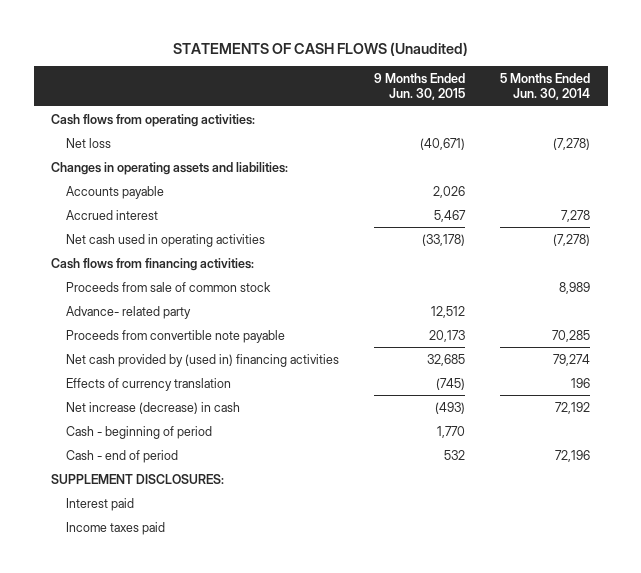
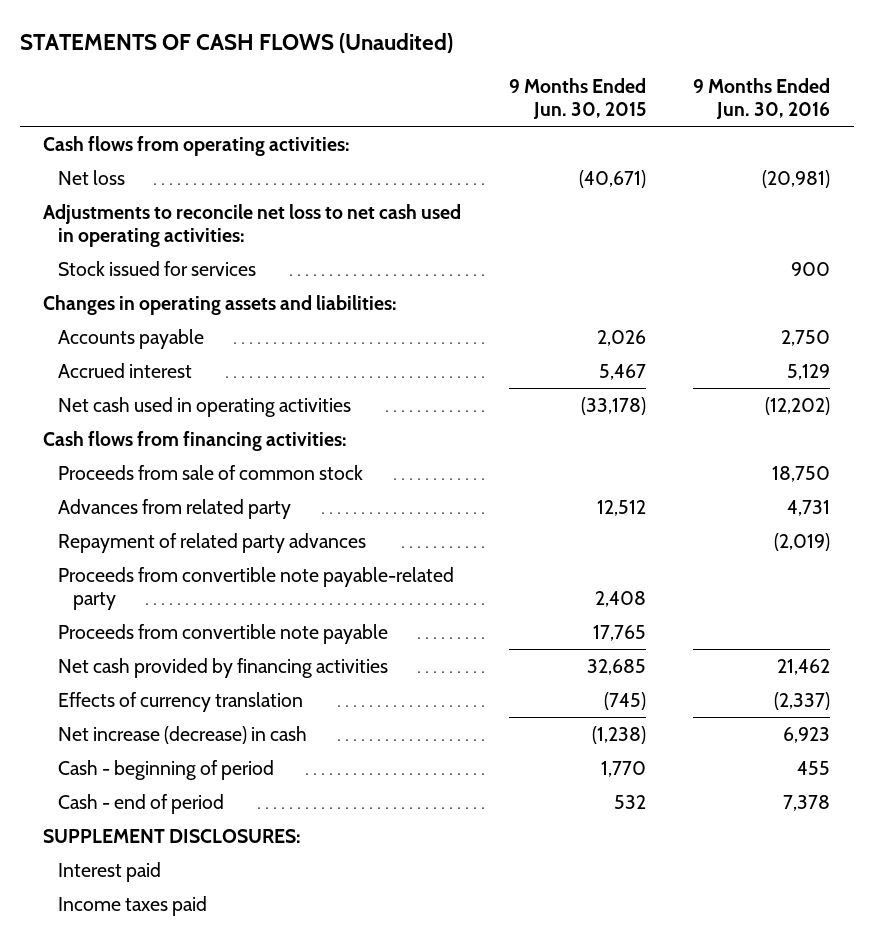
- | 9 Months Ended Jun. 30, 2015 | 5 Months Ended Jun. 30, 2014
+ | 9 Months Ended Jun. 30, 2015 | 9 Months Ended Jun. 30, 2016
+ Adjustments to reconcile net loss to net cash used in operating activities:
+ Stock issued for services | | 900
- Advance- related party | 12,512 |
- Proceeds from convertible note payable | 20,173 | 70,285
- Net cash provided by (used in) financing activities | 32,685 | 79,274
+ Advances from related party | 12,512 | 4,731
+ Repayment of related party advances | | (2,019)
+ Proceeds from convertible note payable-related party | 2,408 |
+ Proceeds from convertible note payable | 17,765 |
+ Net cash provided by financing activities | 32,685 | 21,462
- Net increase (decrease) in cash | (493) | 72,192
+ Net increase (decrease) in cash | (1,238) | 6,923

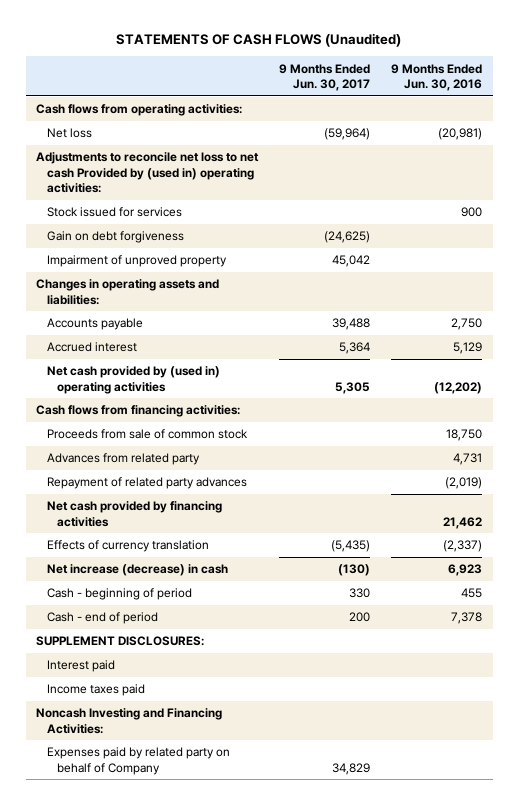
- | 9 Months Ended Jun. 30, 2015 | 9 Months Ended Jun. 30, 2016
+ | 9 Months Ended Jun. 30, 2017 | 9 Months Ended Jun. 30, 2016
- Adjustments to reconcile net loss to net cash used in operating activities:
+ Adjustments to reconcile net loss to net cash Provided by (used in) operating activities:
+ Gain on debt forgiveness | (24,625) |
+ Impairment of unproved property | 45,042 |
- Net cash used in operating activities | (33,178) | (12,202)
+ Net cash provided by (used in) operating activities | 5,305 | (12,202)
- Proceeds from convertible note payable-related party | 2,408 |
- Proceeds from convertible note payable | 17,765 |
+ Noncash Investing and Financing Activities:
+ Expenses paid by related party on behalf of Company | 34,829 |

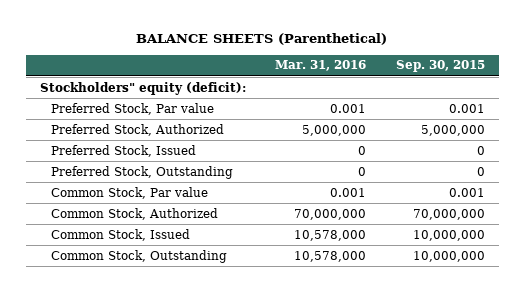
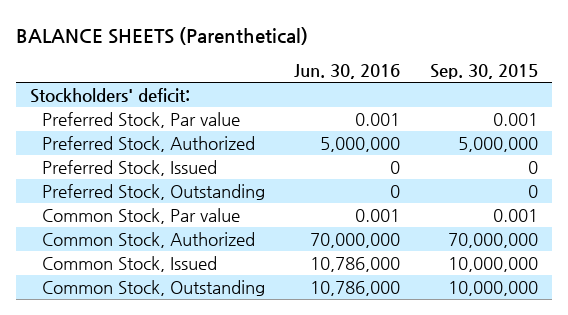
- | Mar. 31, 2016 | Sep. 30, 2015
+ | Jun. 30, 2016 | Sep. 30, 2015
- Stockholders" equity (deficit):
+ Stockholders' deficit:

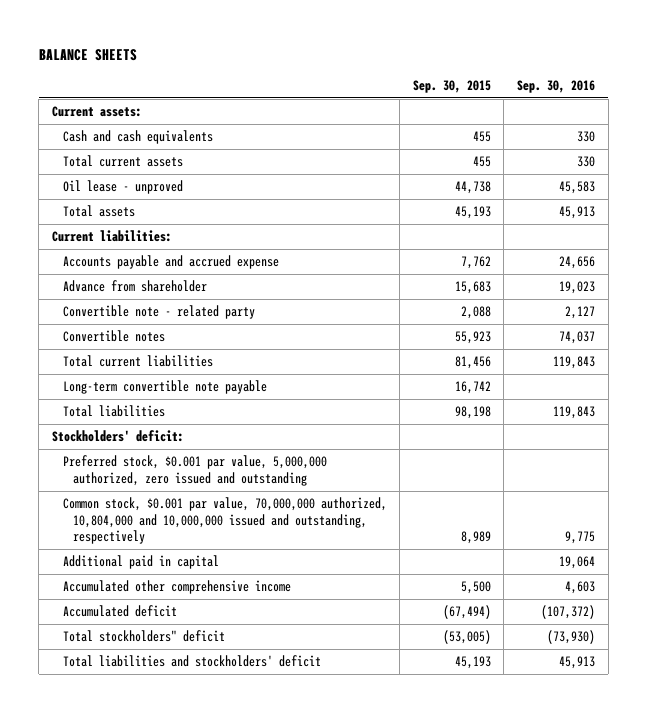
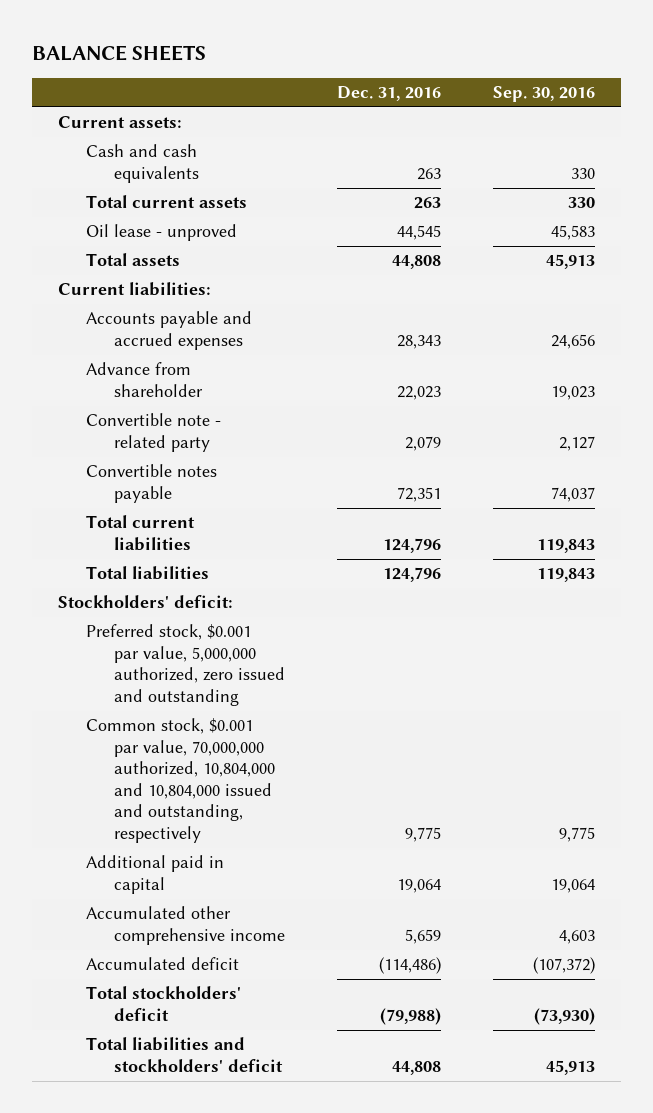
- | Sep. 30, 2015 | Sep. 30, 2016
+ | Dec. 31, 2016 | Sep. 30, 2016
- Accounts payable and accrued expense | 7,762 | 24,656
+ Accounts payable and accrued expenses | 28,343 | 24,656
- Convertible notes | 55,923 | 74,037
+ Convertible notes payable | 72,351 | 74,037
- Long-term convertible note payable | 16,742 |
- Common stock, $0.001 par value, 70,000,000 authorized, 10,804,000 and 10,000,000 issued and outstanding, respectively | 8,989 | 9,775
+ Common stock, $0.001 par value, 70,000,000 authorized, 10,804,000 and 10,804,000 issued and outstanding, respectively | 9,775 | 9,775
- Total stockholders" deficit | (53,005) | (73,930)
+ Total stockholders' deficit | (79,988) | (73,930)

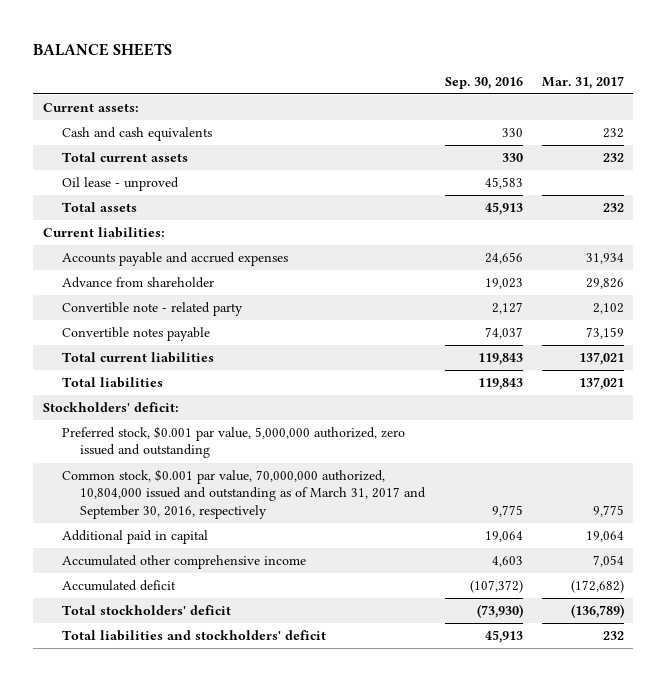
- | Dec. 31, 2016 | Sep. 30, 2016
+ | Sep. 30, 2016 | Mar. 31, 2017
- Common stock, $0.001 par value, 70,000,000 authorized, 10,804,000 and 10,804,000 issued and outstanding, respectively | 9,775 | 9,775
+ Common stock, $0.001 par value, 70,000,000 authorized, 10,804,000 issued and outstanding as of March 31, 2017 and September 30, 2016, respectively | 9,775 | 9,775

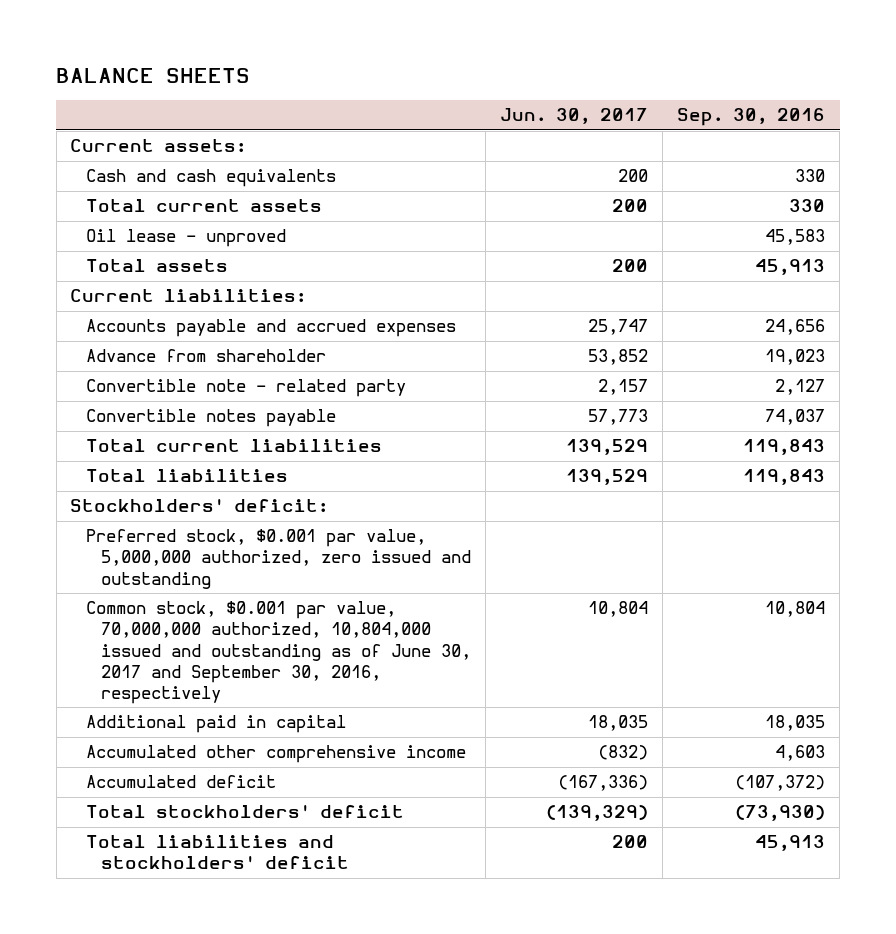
- | Sep. 30, 2016 | Mar. 31, 2017
+ | Jun. 30, 2017 | Sep. 30, 2016
- Common stock, $0.001 par value, 70,000,000 authorized, 10,804,000 issued and outstanding as of March 31, 2017 and September 30, 2016, respectively | 9,775 | 9,775
- Additional paid in capital | 19,064 | 19,064
+ Common stock, $0.001 par value, 70,000,000 authorized, 10,804,000 issued and outstanding as of June 30, 2017 and September 30, 2016, respectively | 10,804 | 10,804
+ Additional paid in capital | 18,035 | 18,035

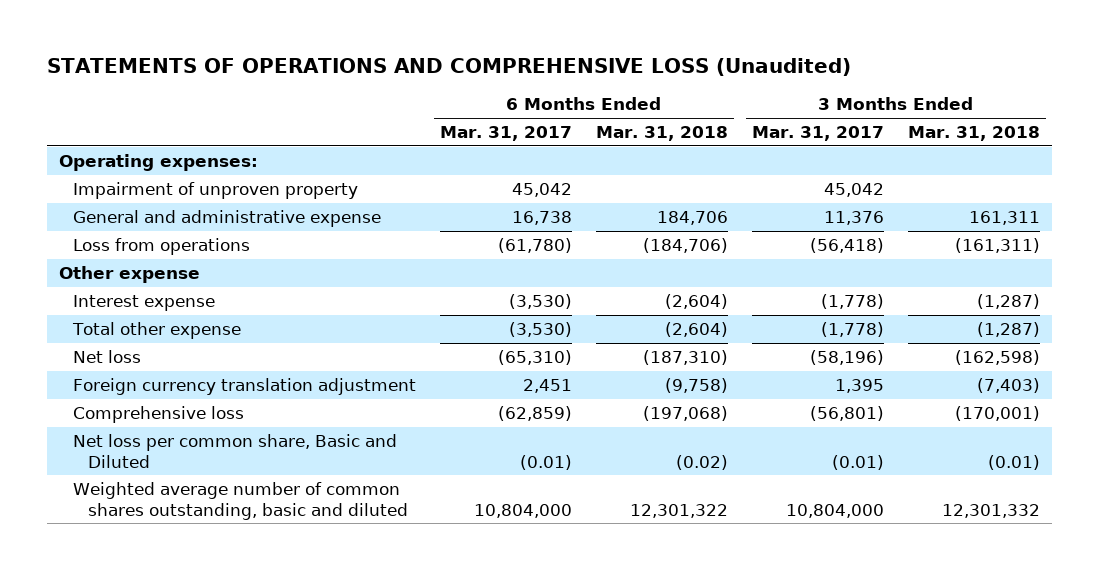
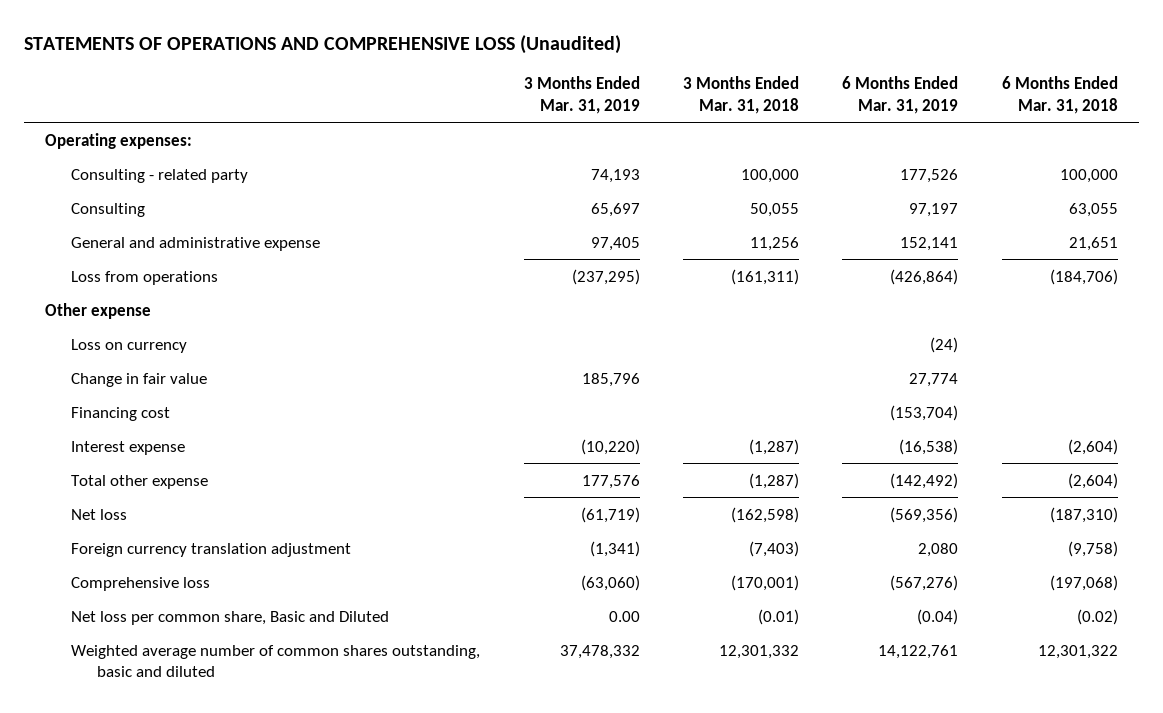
- | 6 Months Ended Mar. 31, 2017 | 6 Months Ended Mar. 31, 2018 | 3 Months Ended Mar. 31, 2017 | 3 Months Ended Mar. 31, 2018
+ | 3 Months Ended Mar. 31, 2019 | 3 Months Ended Mar. 31, 2018 | 6 Months Ended Mar. 31, 2019 | 6 Months Ended Mar. 31, 2018
- Impairment of unproven property | 45,042 | | 45,042 |
- General and administrative expense | 16,738 | 184,706 | 11,376 | 161,311
+ Consulting - related party | 74,193 | 100,000 | 177,526 | 100,000
+ Consulting | 65,697 | 50,055 | 97,197 | 63,055
+ General and administrative expense | 97,405 | 11,256 | 152,141 | 21,651
+ Loss on currency | | | (24) |
+ Change in fair value | 185,796 | | 27,774 |
+ Financing cost | | | (153,704) |

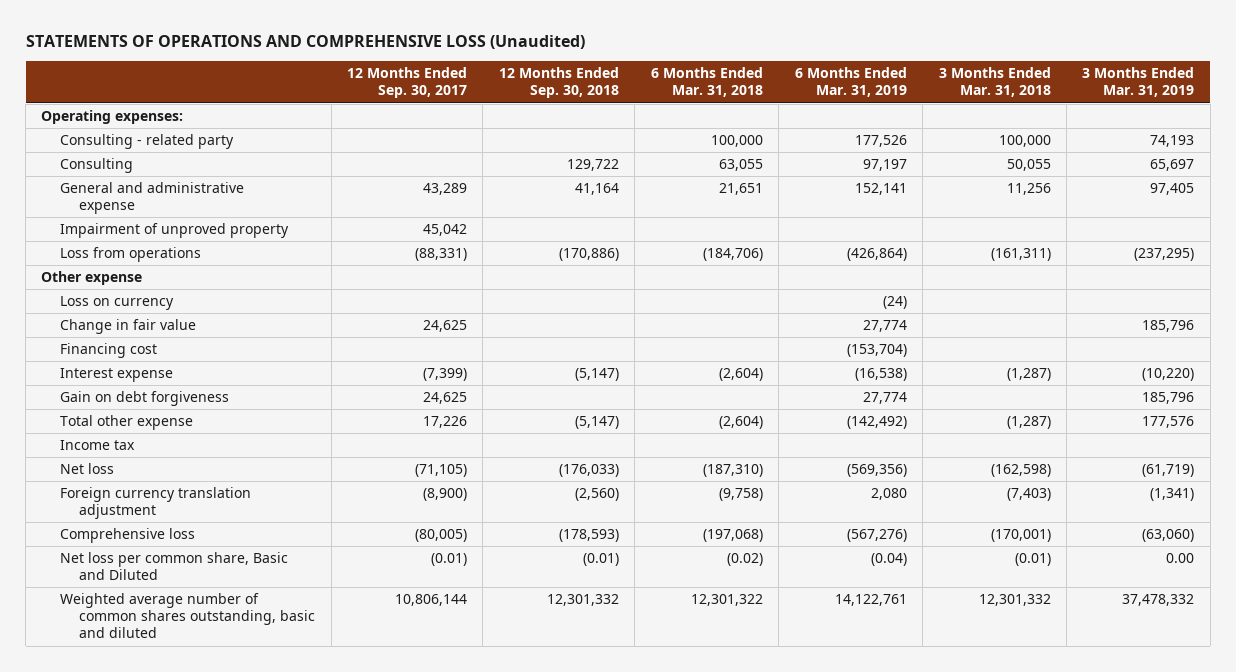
- | 3 Months Ended Mar. 31, 2019 | 3 Months Ended Mar. 31, 2018 | 6 Months Ended Mar. 31, 2019 | 6 Months Ended Mar. 31, 2018
+ | 12 Months Ended Sep. 30, 2017 | 12 Months Ended Sep. 30, 2018 | 6 Months Ended Mar. 31, 2018 | 6 Months Ended Mar. 31, 2019 | 3 Months Ended Mar. 31, 2018 | 3 Months Ended Mar. 31, 2019
+ Impairment of unproved property | 45,042 | | | | |
+ Gain on debt forgiveness | 24,625 | | | 27,774 | | 185,796
+ Income tax

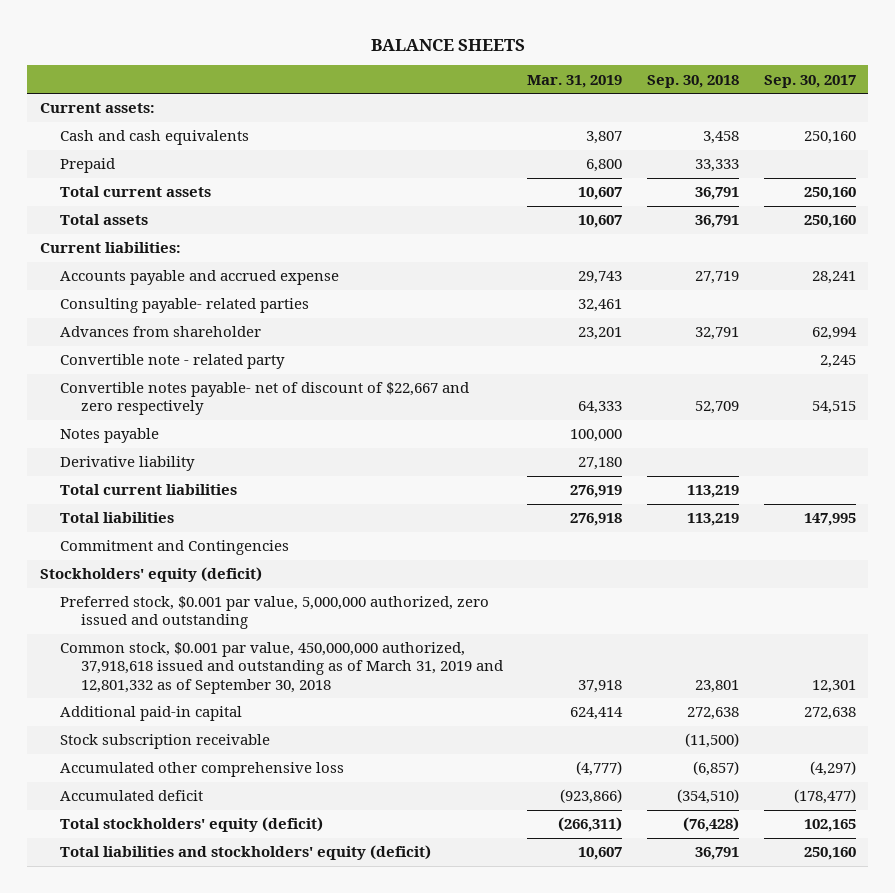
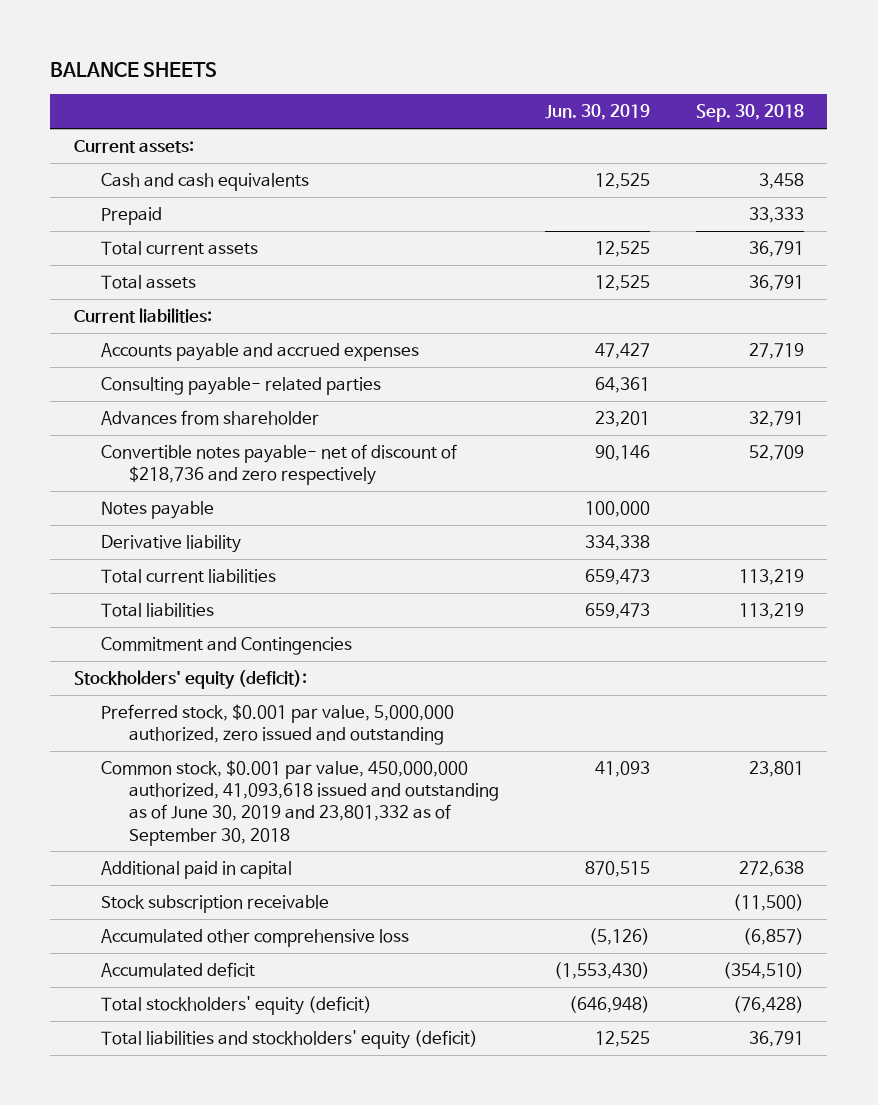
- | Mar. 31, 2019 | Sep. 30, 2018 | Sep. 30, 2017
+ | Jun. 30, 2019 | Sep. 30, 2018
- Accounts payable and accrued expense | 29,743 | 27,719 | 28,241
+ Accounts payable and accrued expenses | 47,427 | 27,719
- Convertible note - related party | | | 2,245
- Convertible notes payable- net of discount of $22,667 and zero respectively | 64,333 | 52,709 | 54,515
+ Convertible notes payable- net of discount of $218,736 and zero respectively | 90,146 | 52,709
- Stockholders' equity (deficit)
+ Stockholders' equity (deficit):
- Common stock, $0.001 par value, 450,000,000 authorized, 37,918,618 issued and outstanding as of March 31, 2019 and 12,801,332 as of September 30, 2018 | 37,918 | 23,801 | 12,301
- Additional paid-in capital | 624,414 | 272,638 | 272,638
+ Common stock, $0.001 par value, 450,000,000 authorized, 41,093,618 issued and outstanding as of June 30, 2019 and 23,801,332 as of September 30, 2018 | 41,093 | 23,801
+ Additional paid in capital | 870,515 | 272,638

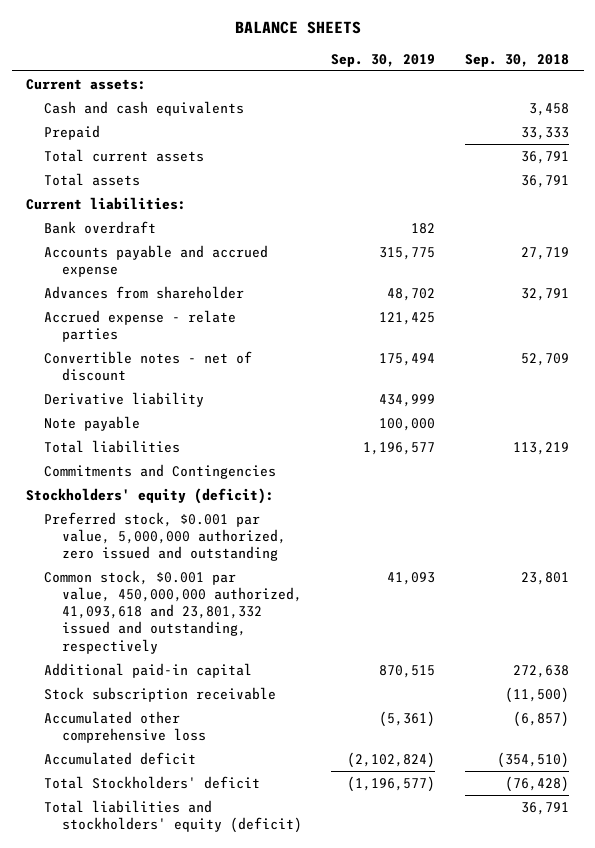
- | Jun. 30, 2019 | Sep. 30, 2018
+ | Sep. 30, 2019 | Sep. 30, 2018
- Accounts payable and accrued expenses | 47,427 | 27,719
- Consulting payable- related parties | 64,361 |
+ Bank overdraft | 182 |
+ Accounts payable and accrued expense | 315,775 | 27,719
- Convertible notes payable- net of discount of $218,736 and zero respectively | 90,146 | 52,709
- Notes payable | 100,000 |
+ Accrued expense - relate parties | 121,425 |
+ Convertible notes - net of discount | 175,494 | 52,709
- Total current liabilities | 659,473 | 113,219
+ Note payable | 100,000 |
- Commitment and Contingencies
+ Commitments and Contingencies
- Common stock, $0.001 par value, 450,000,000 authorized, 41,093,618 issued and outstanding as of June 30, 2019 and 23,801,332 as of September 30, 2018 | 41,093 | 23,801
- Additional paid in capital | 870,515 | 272,638
+ Common stock, $0.001 par value, 450,000,000 authorized, 41,093,618 and 23,801,332 issued and outstanding, respectively | 41,093 | 23,801
+ Additional paid-in capital | 870,515 | 272,638
- Total stockholders' equity (deficit) | (646,948) | (76,428)
+ Total Stockholders' deficit | (1,196,577) | (76,428)

